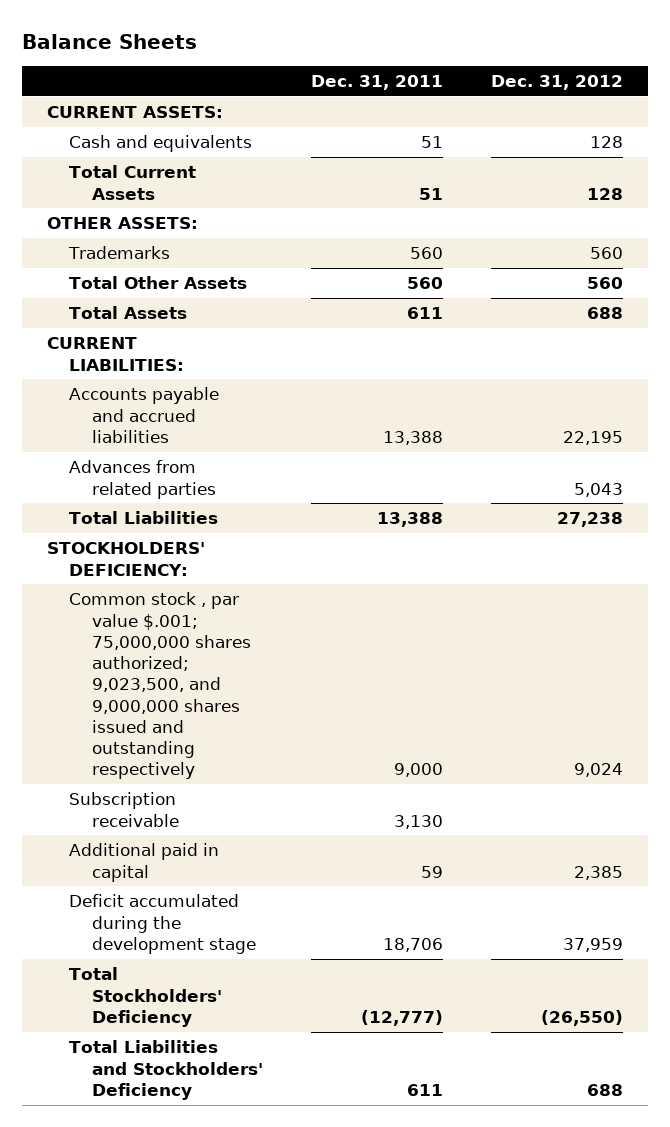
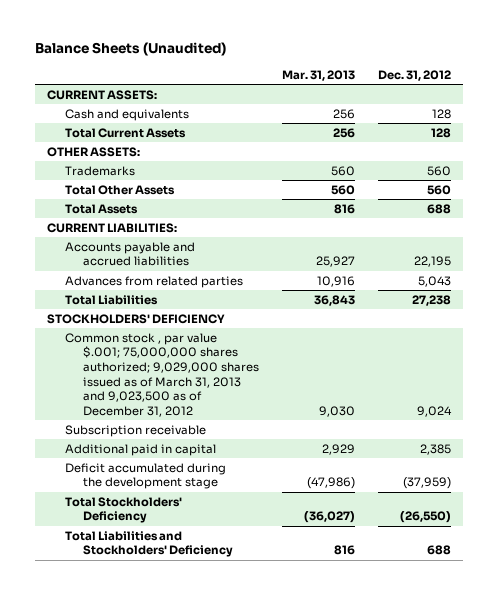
- Balance Sheets
+ Balance Sheets (Unaudited)
- | Dec. 31, 2011 | Dec. 31, 2012
+ | Mar. 31, 2013 | Dec. 31, 2012
- STOCKHOLDERS' DEFICIENCY:
- Common stock , par value $.001; 75,000,000 shares authorized; 9,023,500, and 9,000,000 shares issued and outstanding respectively | 9,000 | 9,024
+ STOCKHOLDERS' DEFICIENCY
+ Common stock , par value $.001; 75,000,000 shares authorized; 9,029,000 shares issued as of March 31, 2013 and 9,023,500 as of December 31, 2012 | 9,030 | 9,024
- Deficit accumulated during the development stage | 18,706 | 37,959
+ Deficit accumulated during the development stage | (47,986) | (37,959)

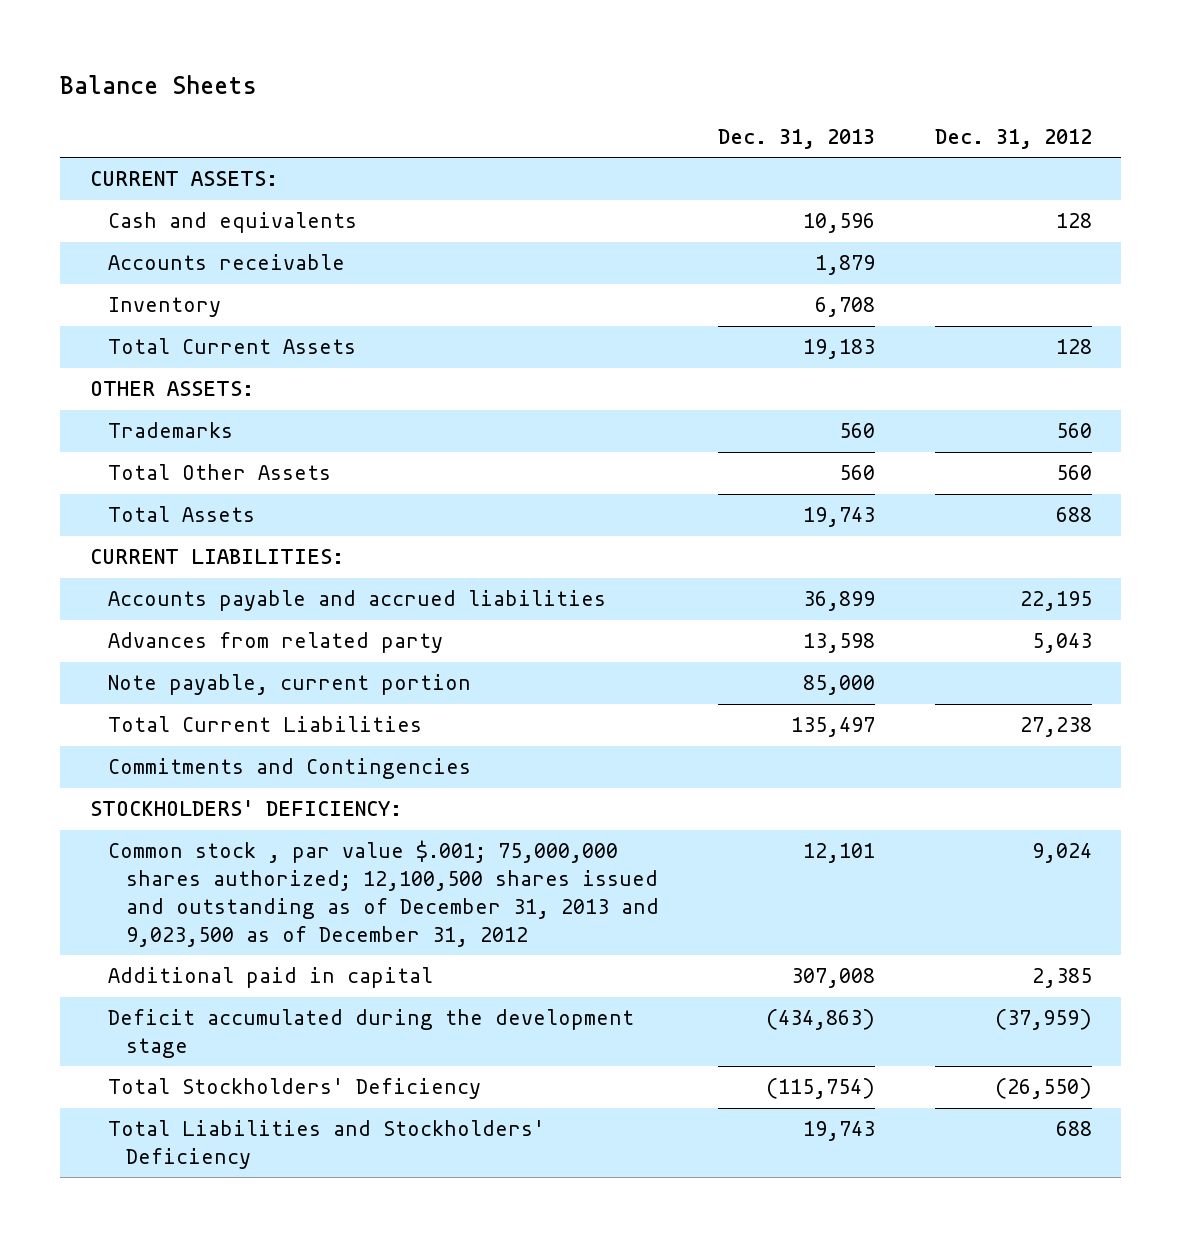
- Balance Sheets (Unaudited)
+ Balance Sheets
- | Mar. 31, 2013 | Dec. 31, 2012
+ | Dec. 31, 2013 | Dec. 31, 2012
+ Accounts receivable | 1,879 |
+ Inventory | 6,708 |
- Advances from related parties | 10,916 | 5,043
- Total Liabilities | 36,843 | 27,238
- STOCKHOLDERS' DEFICIENCY
- Common stock , par value $.001; 75,000,000 shares authorized; 9,029,000 shares issued as of March 31, 2013 and 9,023,500 as of December 31, 2012 | 9,030 | 9,024
- Subscription receivable
+ Advances from related party | 13,598 | 5,043
+ Note payable, current portion | 85,000 |
+ Total Current Liabilities | 135,497 | 27,238
+ Commitments and Contingencies
+ STOCKHOLDERS' DEFICIENCY:
+ Common stock , par value $.001; 75,000,000 shares authorized; 12,100,500 shares issued and outstanding as of December 31, 2013 and 9,023,500 as of December 31, 2012 | 12,101 | 9,024

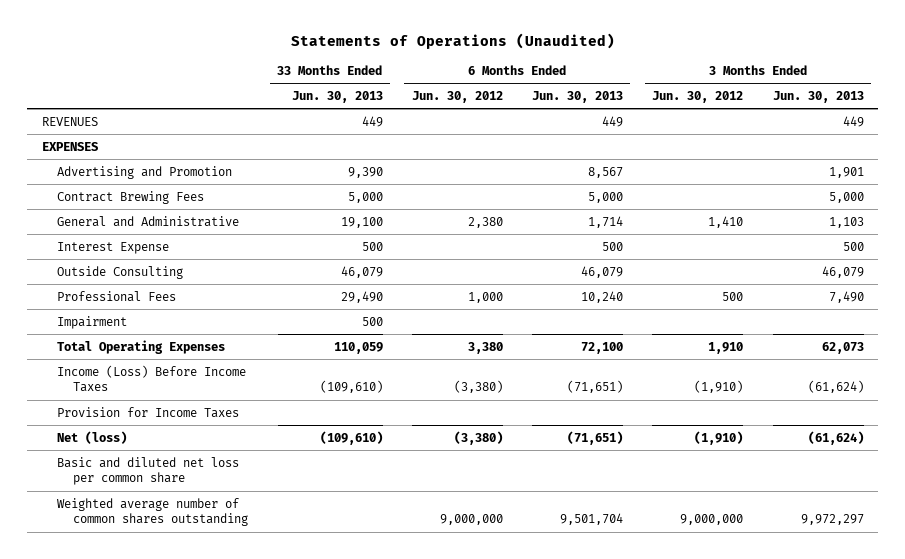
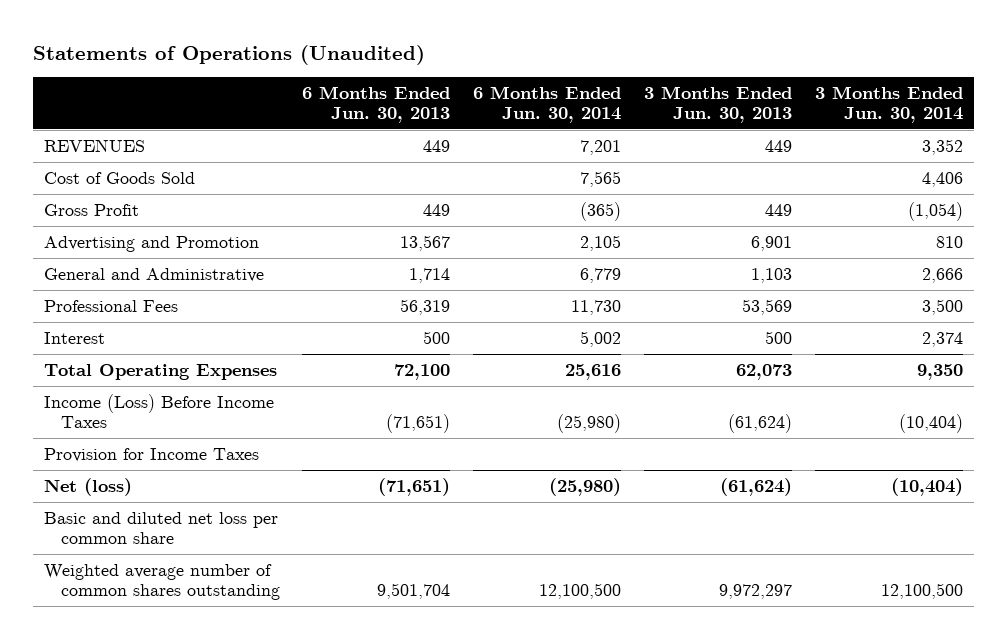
- | 33 Months Ended Jun. 30, 2013 | 6 Months Ended Jun. 30, 2012 | 6 Months Ended Jun. 30, 2013 | 3 Months Ended Jun. 30, 2012 | 3 Months Ended Jun. 30, 2013
+ | 6 Months Ended Jun. 30, 2013 | 6 Months Ended Jun. 30, 2014 | 3 Months Ended Jun. 30, 2013 | 3 Months Ended Jun. 30, 2014
- EXPENSES
- Advertising and Promotion | 9,390 | | 8,567 | | 1,901
- Contract Brewing Fees | 5,000 | | 5,000 | | 5,000
+ Cost of Goods Sold | | 7,565 | | 4,406
+ Gross Profit | 449 | (365) | 449 | (1,054)
+ Advertising and Promotion | 13,567 | 2,105 | 6,901 | 810
- Interest Expense | 500 | | 500 | | 500
- Outside Consulting | 46,079 | | 46,079 | | 46,079
- Professional Fees | 29,490 | 1,000 | 10,240 | 500 | 7,490
- Impairment | 500 | | | |
+ Professional Fees | 56,319 | 11,730 | 53,569 | 3,500
+ Interest | 500 | 5,002 | 500 | 2,374

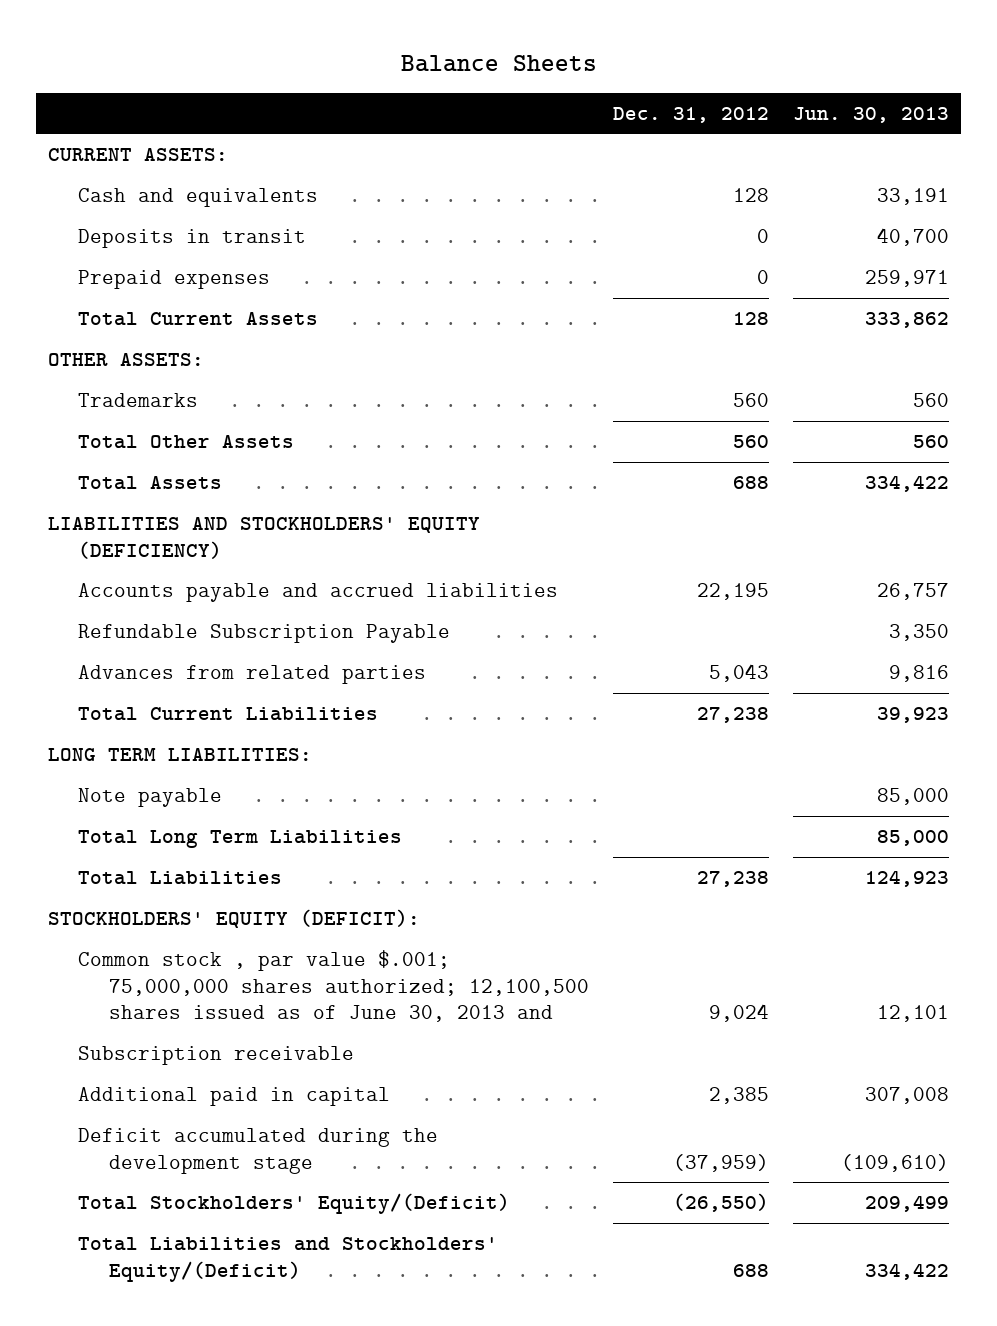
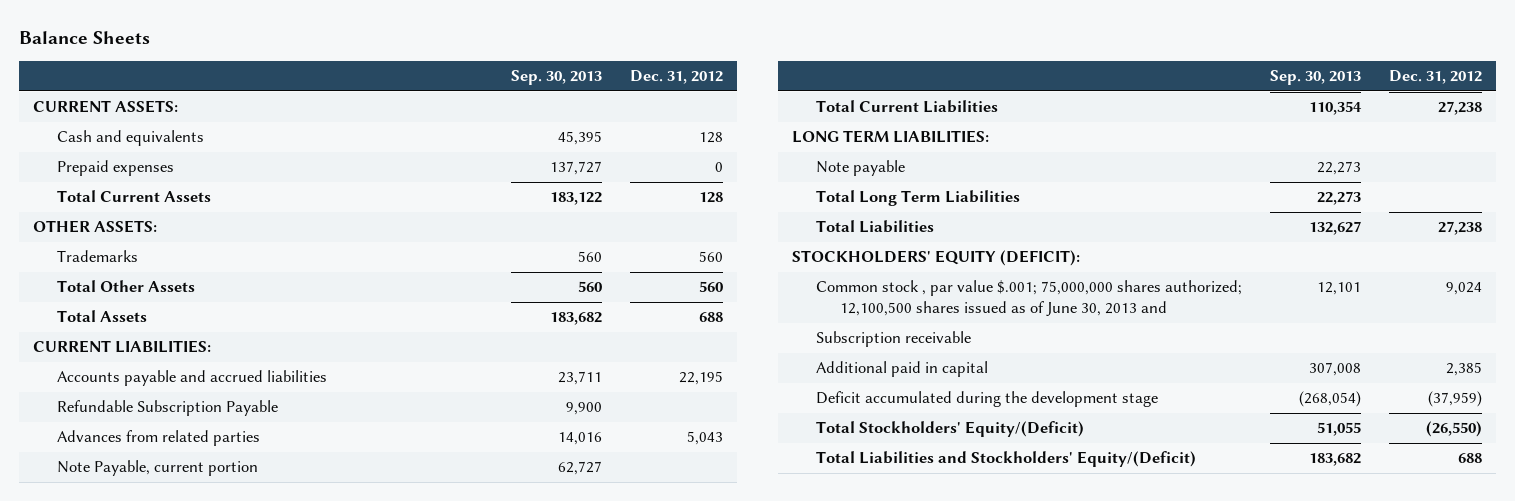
- | Dec. 31, 2012 | Jun. 30, 2013
+ | Sep. 30, 2013 | Dec. 31, 2012
- Deposits in transit | 0 | 40,700
- LIABILITIES AND STOCKHOLDERS' EQUITY (DEFICIENCY)
+ CURRENT LIABILITIES:
+ Note Payable, current portion | 62,727 |

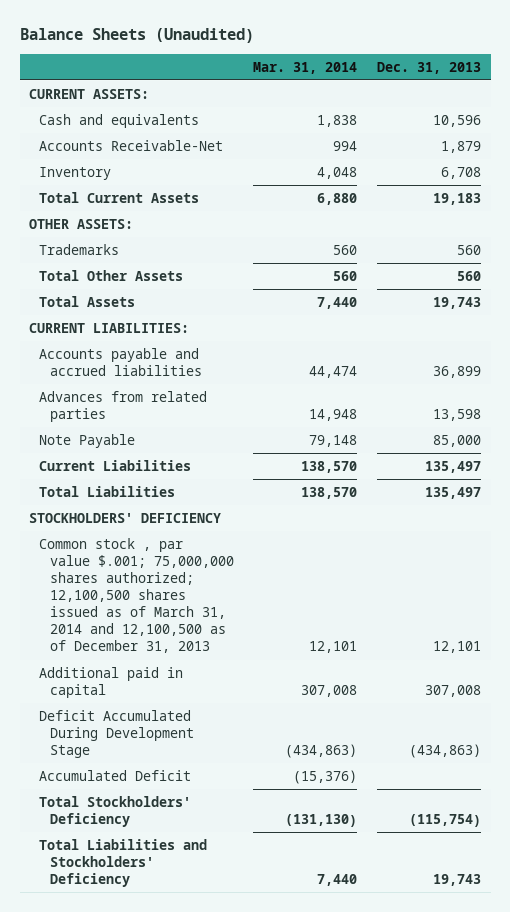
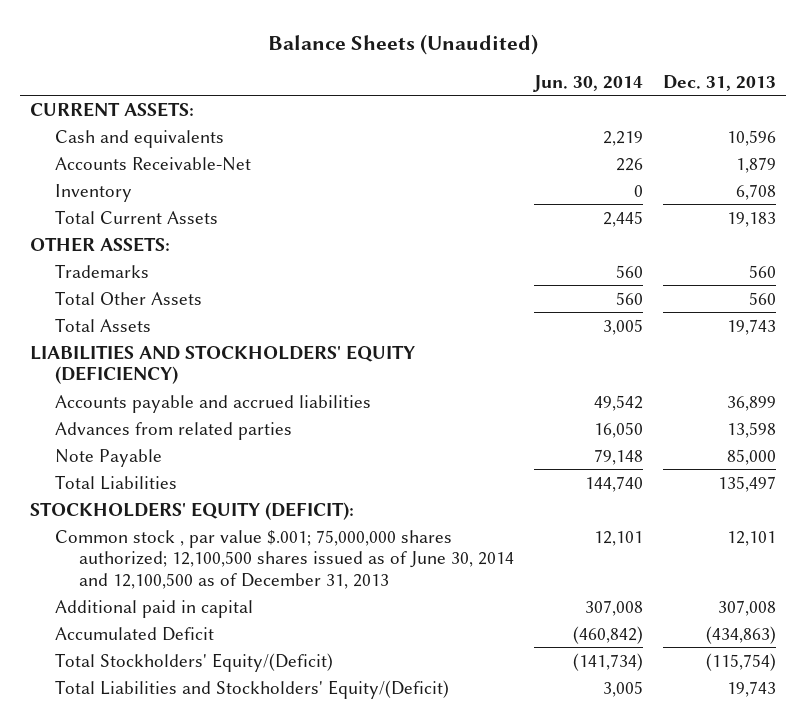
- | Mar. 31, 2014 | Dec. 31, 2013
+ | Jun. 30, 2014 | Dec. 31, 2013
- CURRENT LIABILITIES:
+ LIABILITIES AND STOCKHOLDERS' EQUITY (DEFICIENCY)
- Current Liabilities | 138,570 | 135,497
- STOCKHOLDERS' DEFICIENCY
- Common stock , par value $.001; 75,000,000 shares authorized; 12,100,500 shares issued as of March 31, 2014 and 12,100,500 as of December 31, 2013 | 12,101 | 12,101
+ STOCKHOLDERS' EQUITY (DEFICIT):
+ Common stock , par value $.001; 75,000,000 shares authorized; 12,100,500 shares issued as of June 30, 2014 and 12,100,500 as of December 31, 2013 | 12,101 | 12,101
- Deficit Accumulated During Development Stage | (434,863) | (434,863)
- Accumulated Deficit | (15,376) |
- Total Stockholders' Deficiency | (131,130) | (115,754)
- Total Liabilities and Stockholders' Deficiency | 7,440 | 19,743
+ Accumulated Deficit | (460,842) | (434,863)
+ Total Stockholders' Equity/(Deficit) | (141,734) | (115,754)
+ Total Liabilities and Stockholders' Equity/(Deficit) | 3,005 | 19,743

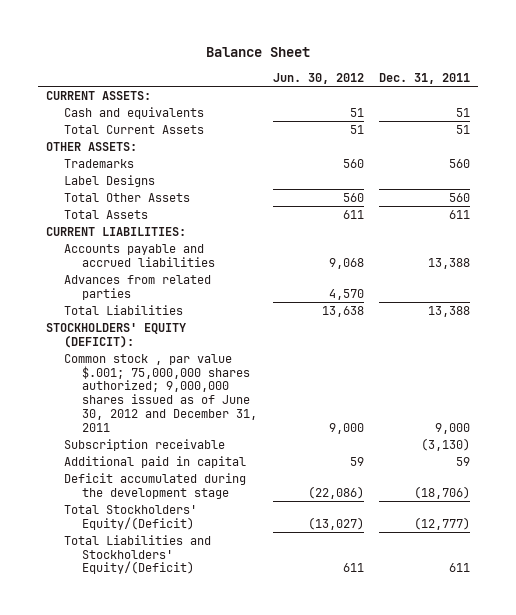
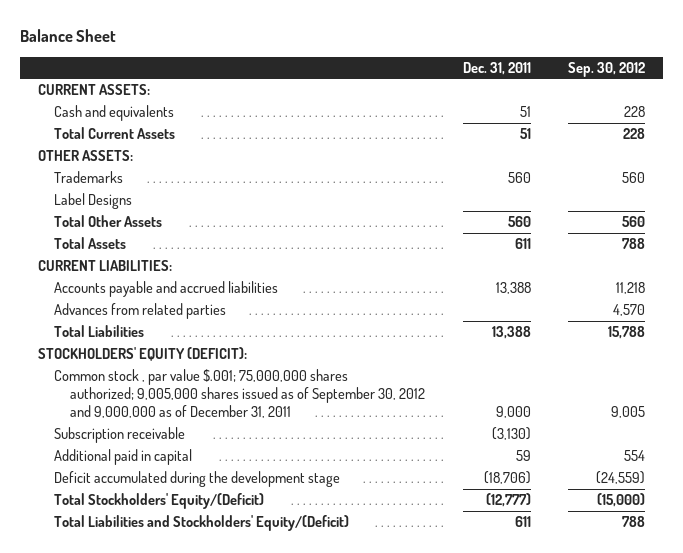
- | Jun. 30, 2012 | Dec. 31, 2011
+ | Dec. 31, 2011 | Sep. 30, 2012
- Common stock , par value $.001; 75,000,000 shares authorized; 9,000,000 shares issued as of June 30, 2012 and December 31, 2011 | 9,000 | 9,000
+ Common stock , par value $.001; 75,000,000 shares authorized; 9,005,000 shares issued as of September 30, 2012 and 9,000,000 as of December 31, 2011 | 9,000 | 9,005

